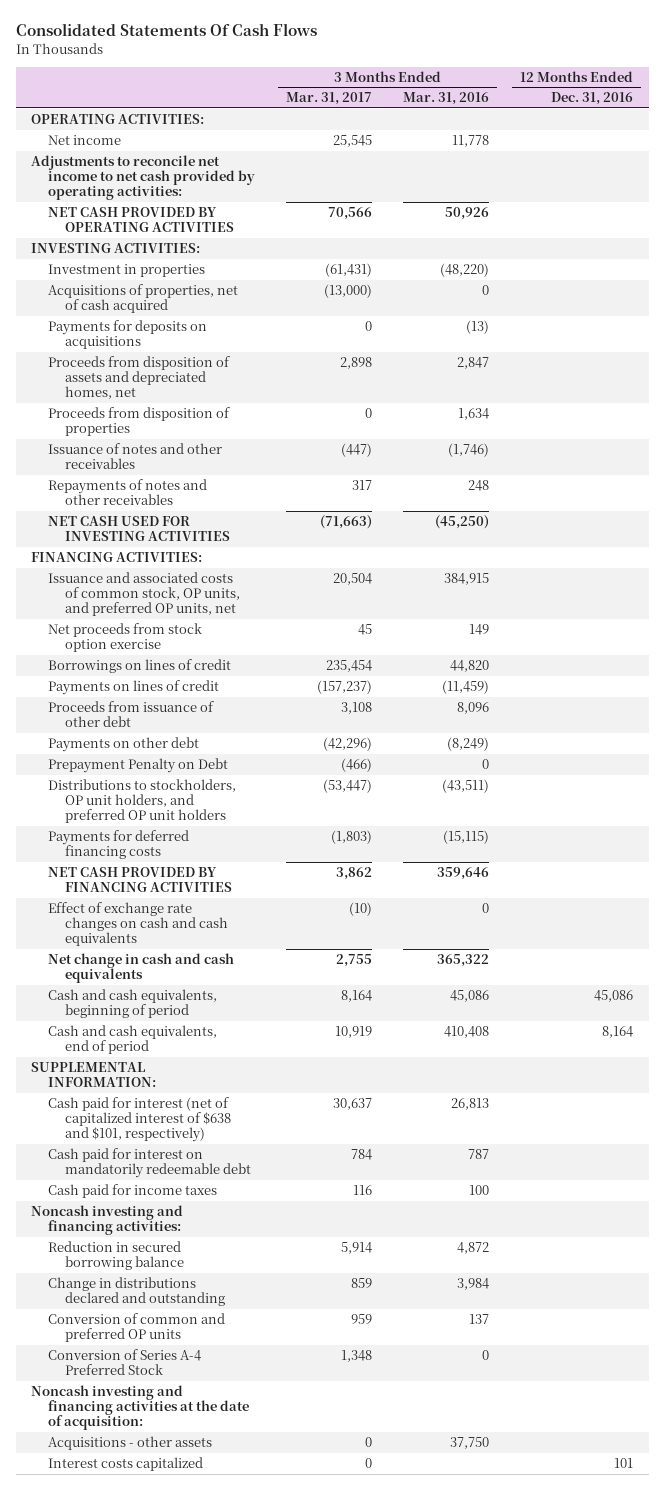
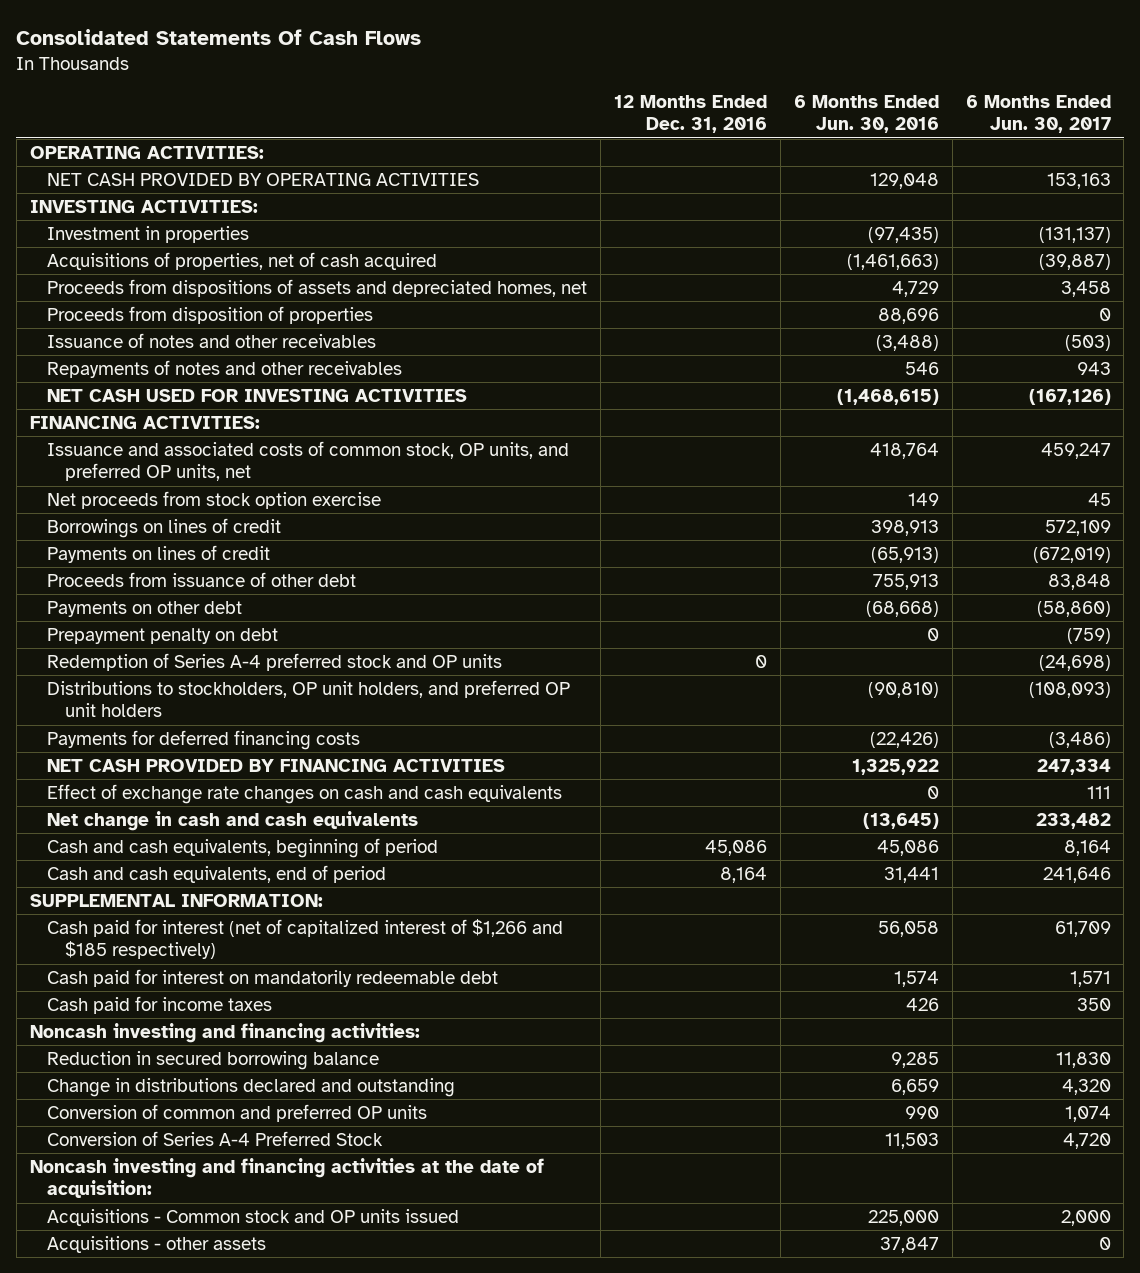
- | 3 Months Ended Mar. 31, 2017 | 3 Months Ended Mar. 31, 2016 | 12 Months Ended Dec. 31, 2016
+ | 12 Months Ended Dec. 31, 2016 | 6 Months Ended Jun. 30, 2016 | 6 Months Ended Jun. 30, 2017
- Net income | 25,545 | 11,778 |
- Adjustments to reconcile net income to net cash provided by operating activities:
- Payments for deposits on acquisitions | 0 | (13) |
- Proceeds from disposition of assets and depreciated homes, net | 2,898 | 2,847 |
+ Proceeds from dispositions of assets and depreciated homes, net | | 4,729 | 3,458
- Prepayment Penalty on Debt | (466) | 0 |
+ Prepayment penalty on debt | | 0 | (759)
+ Redemption of Series A-4 preferred stock and OP units | 0 | | (24,698)
- Cash paid for interest (net of capitalized interest of $638 and $101, respectively) | 30,637 | 26,813 |
+ Cash paid for interest (net of capitalized interest of $1,266 and $185 respectively) | | 56,058 | 61,709
+ Acquisitions - Common stock and OP units issued | | 225,000 | 2,000
- Interest costs capitalized | 0 | | 101

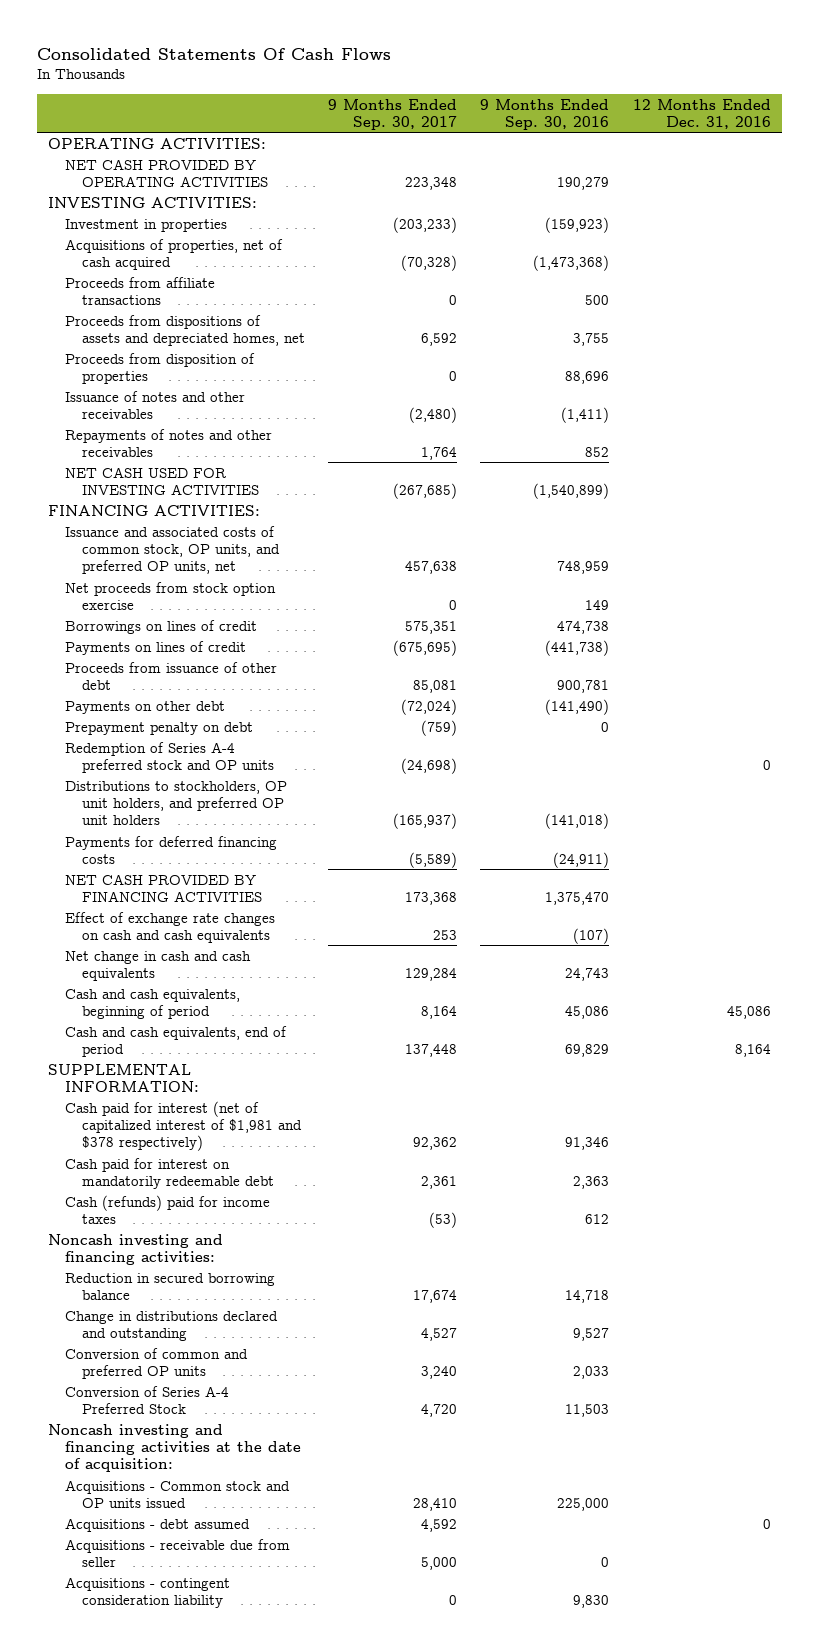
- | 12 Months Ended Dec. 31, 2016 | 6 Months Ended Jun. 30, 2016 | 6 Months Ended Jun. 30, 2017
+ | 9 Months Ended Sep. 30, 2017 | 9 Months Ended Sep. 30, 2016 | 12 Months Ended Dec. 31, 2016
+ Proceeds from affiliate transactions | 0 | 500 |
- Cash paid for interest (net of capitalized interest of $1,266 and $185 respectively) | | 56,058 | 61,709
+ Cash paid for interest (net of capitalized interest of $1,981 and $378 respectively) | 92,362 | 91,346 |
- Cash paid for income taxes | | 426 | 350
+ Cash (refunds) paid for income taxes | (53) | 612 |
- Acquisitions - other assets | | 37,847 | 0
+ Acquisitions - debt assumed | 4,592 | | 0
+ Acquisitions - receivable due from seller | 5,000 | 0 |
+ Acquisitions - contingent consideration liability | 0 | 9,830 |

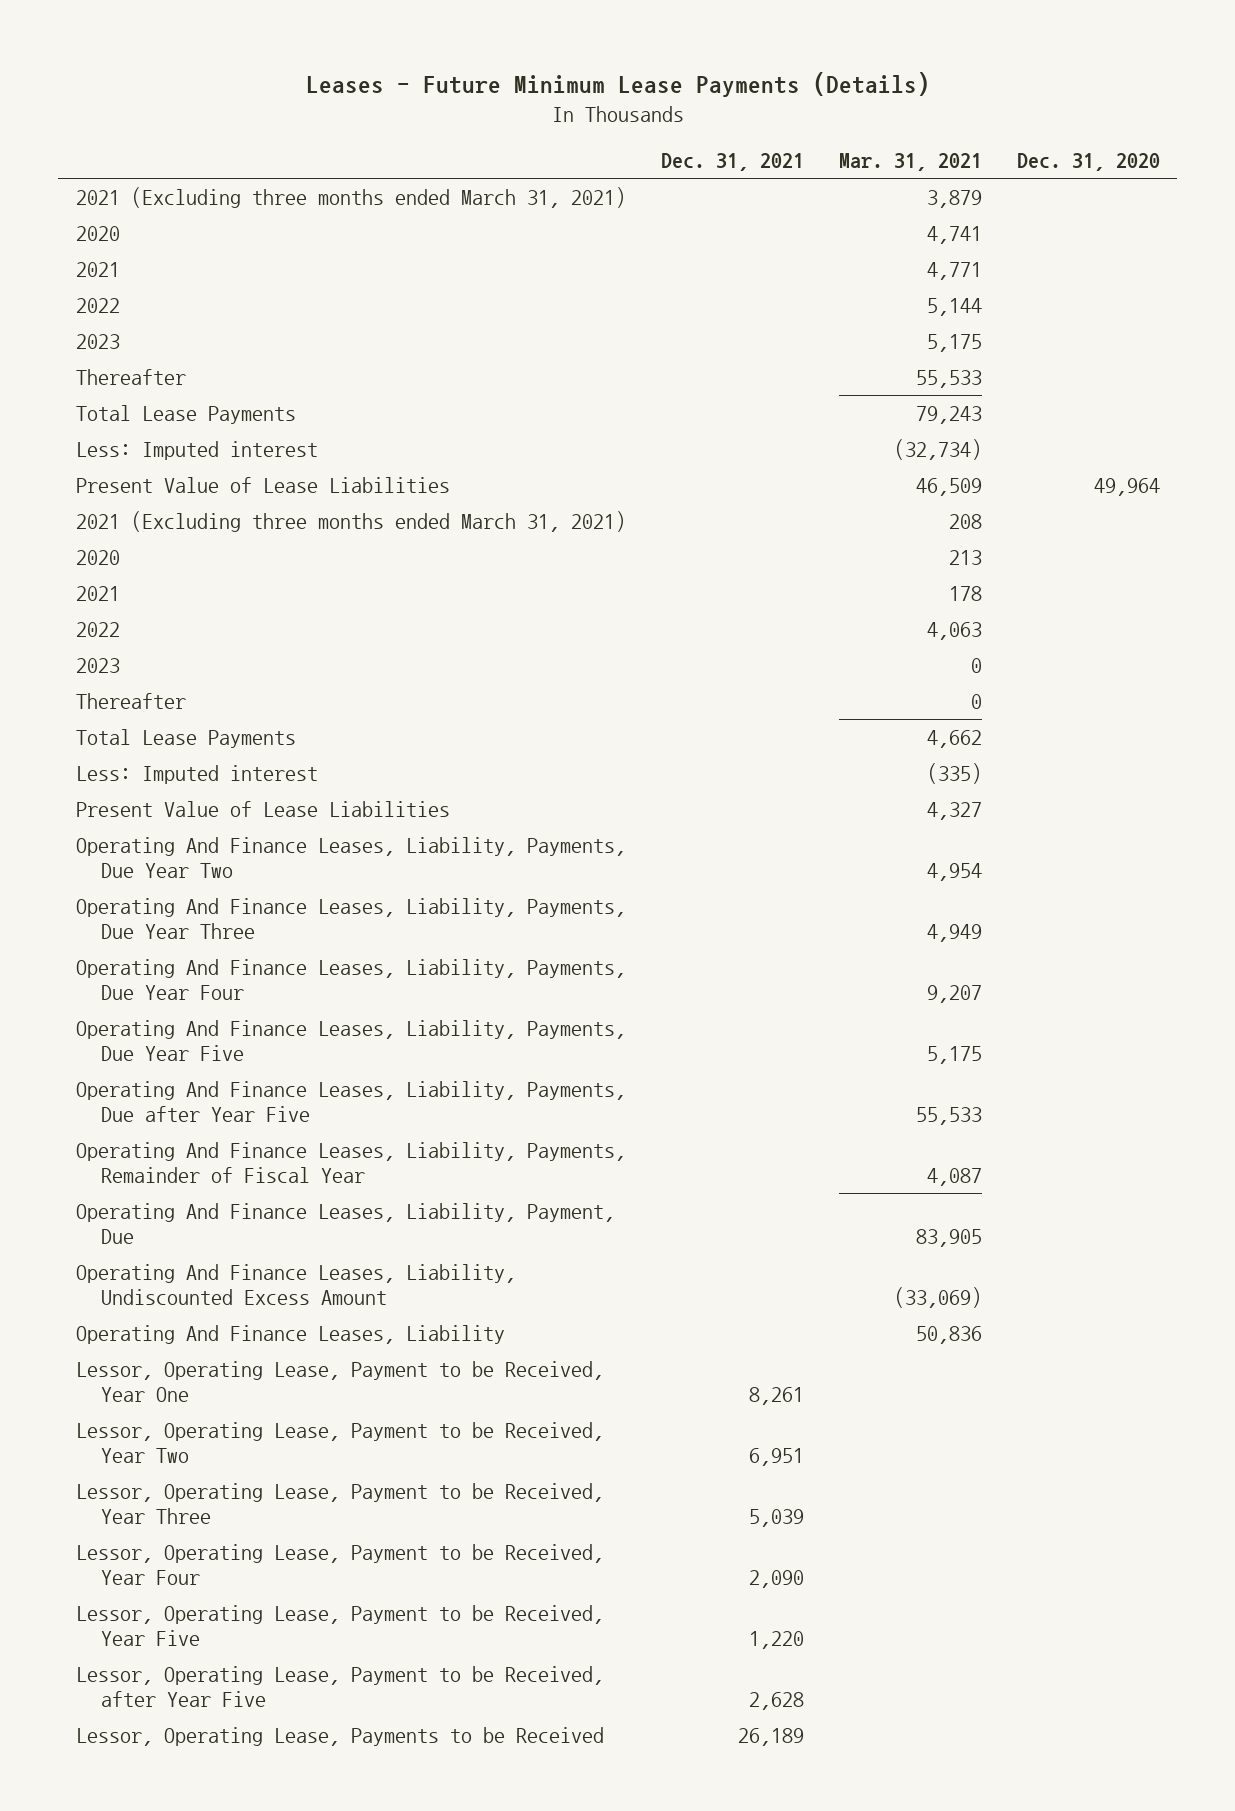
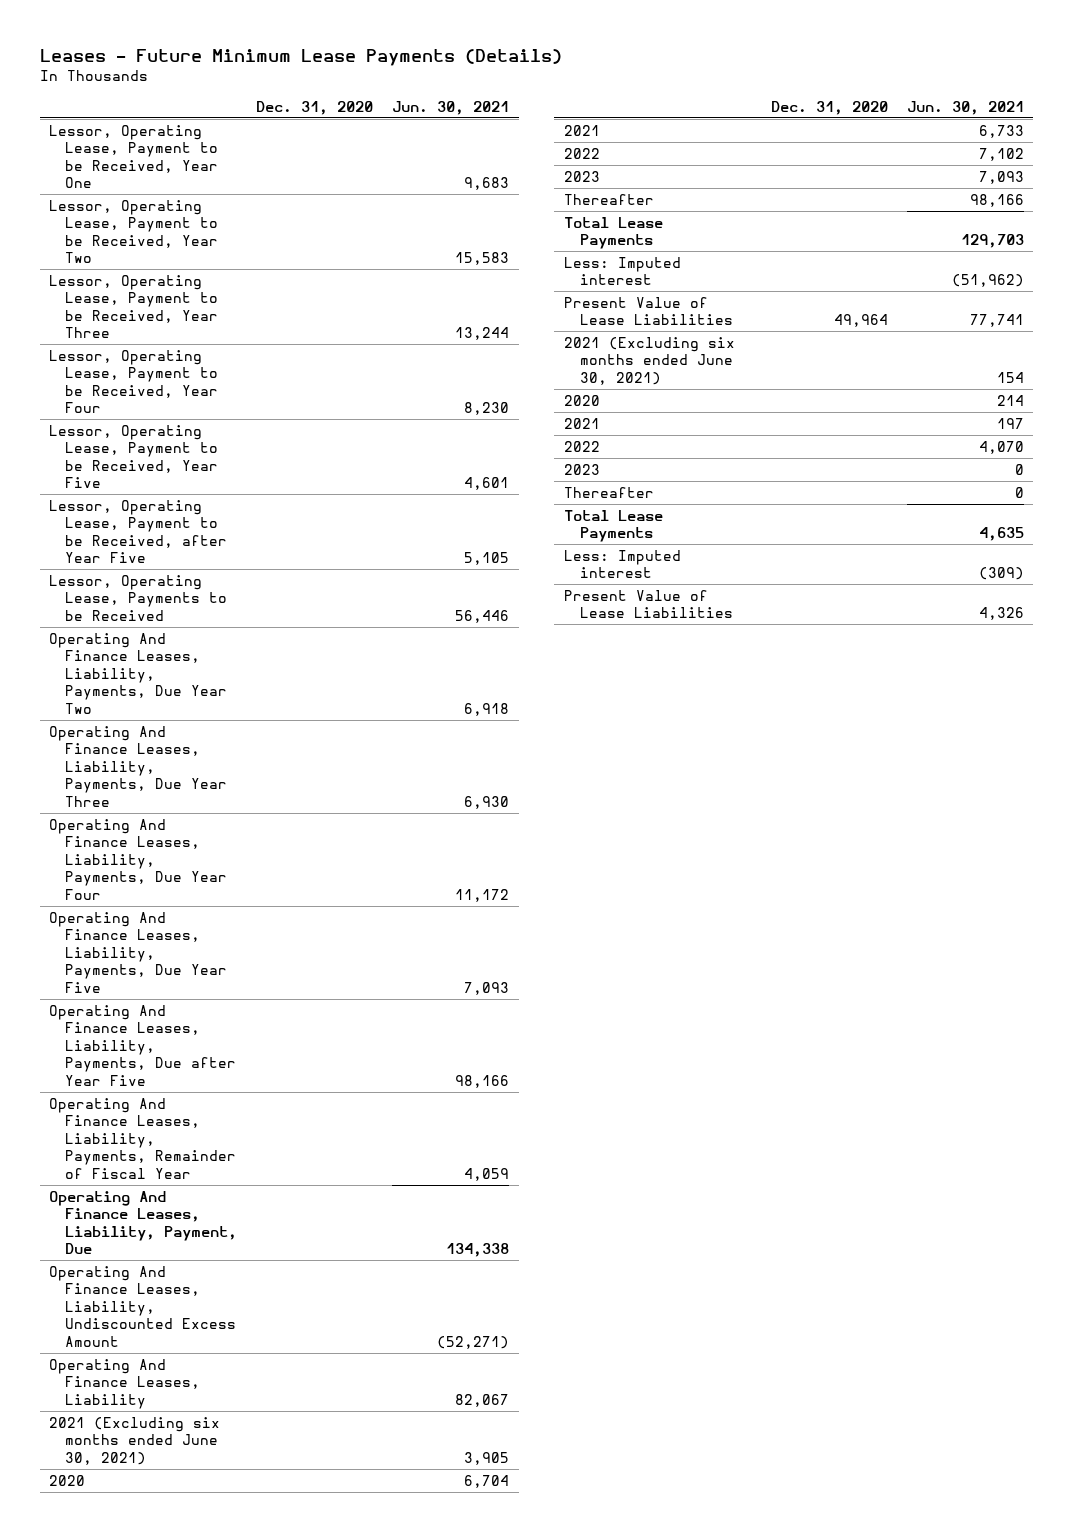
- | Dec. 31, 2021 | Mar. 31, 2021 | Dec. 31, 2020
+ | Dec. 31, 2020 | Jun. 30, 2021
- 2021 (Excluding three months ended March 31, 2021) | | 3,879 |
moved up: Lessor, Operating Lease, Payment to be Received, Year One | | 9,683
moved up: Lessor, Operating Lease, Payment to be Received, Year Two | | 15,583
moved up: Lessor, Operating Lease, Payment to be Received, Year Three | | 13,244
moved up: Lessor, Operating Lease, Payment to be Received, Year Four | | 8,230
moved up: Lessor, Operating Lease, Payment to be Received, Year Five | | 4,601
moved up: Lessor, Operating Lease, Payment to be Received, after Year Five | | 5,105
moved up: Lessor, Operating Lease, Payments to be Received | | 56,446
moved up: Operating And Finance Leases, Liability, Payments, Due Year Two | | 6,918
moved up: Operating And Finance Leases, Liability, Payments, Due Year Three | | 6,930
moved up: Operating And Finance Leases, Liability, Payments, Due Year Four | | 11,172
moved up: Operating And Finance Leases, Liability, Payments, Due Year Five | | 7,093
moved up: Operating And Finance Leases, Liability, Payments, Due after Year Five | | 98,166
moved up: Operating And Finance Leases, Liability, Payments, Remainder of Fiscal Year | | 4,059
moved up: Operating And Finance Leases, Liability, Payment, Due | | 134,338
moved up: Operating And Finance Leases, Liability, Undiscounted Excess Amount | | (52,271)
moved up: Operating And Finance Leases, Liability | | 82,067
+ 2021 (Excluding six months ended June 30, 2021) | | 3,905
- 2021 (Excluding three months ended March 31, 2021) | | 208 |
+ 2021 (Excluding six months ended June 30, 2021) | | 154

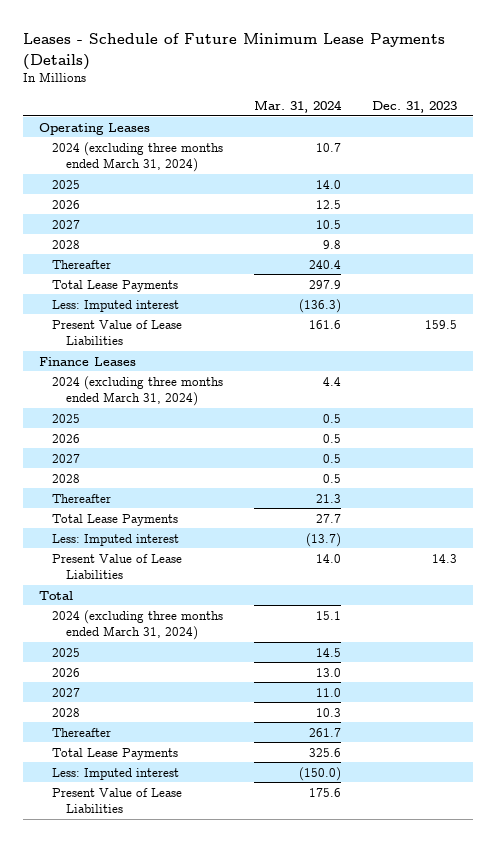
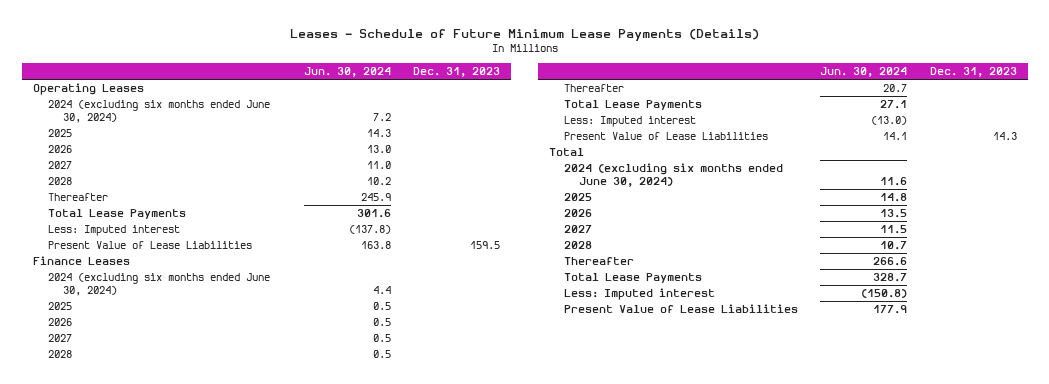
- | Mar. 31, 2024 | Dec. 31, 2023
+ | Jun. 30, 2024 | Dec. 31, 2023
- 2024 (excluding three months ended March 31, 2024) | 10.7 |
+ 2024 (excluding six months ended June 30, 2024) | 7.2 |
- 2024 (excluding three months ended March 31, 2024) | 4.4 |
+ 2024 (excluding six months ended June 30, 2024) | 4.4 |
- 2024 (excluding three months ended March 31, 2024) | 15.1 |
+ 2024 (excluding six months ended June 30, 2024) | 11.6 |

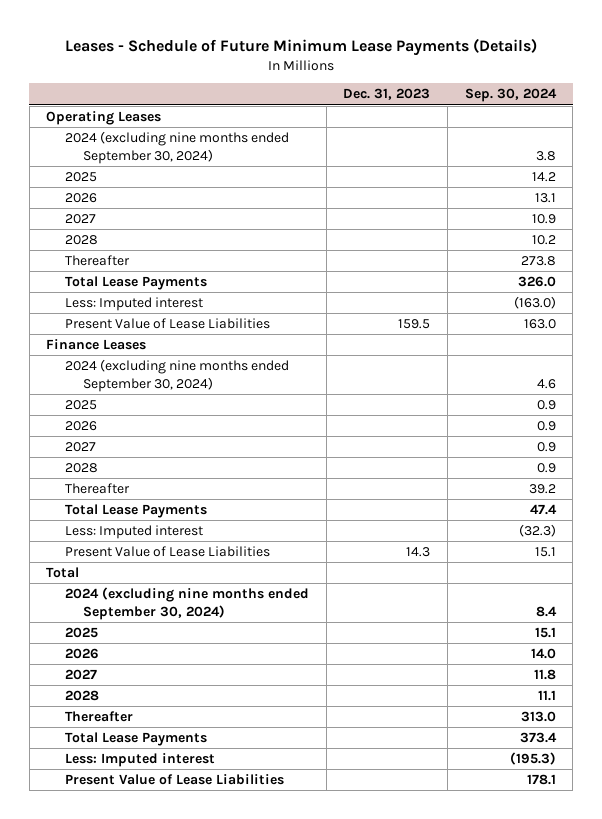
- | Jun. 30, 2024 | Dec. 31, 2023
+ | Dec. 31, 2023 | Sep. 30, 2024
- 2024 (excluding six months ended June 30, 2024) | 7.2 |
+ 2024 (excluding nine months ended September 30, 2024) | | 3.8
- 2024 (excluding six months ended June 30, 2024) | 4.4 |
+ 2024 (excluding nine months ended September 30, 2024) | | 4.6
- 2024 (excluding six months ended June 30, 2024) | 11.6 |
+ 2024 (excluding nine months ended September 30, 2024) | | 8.4

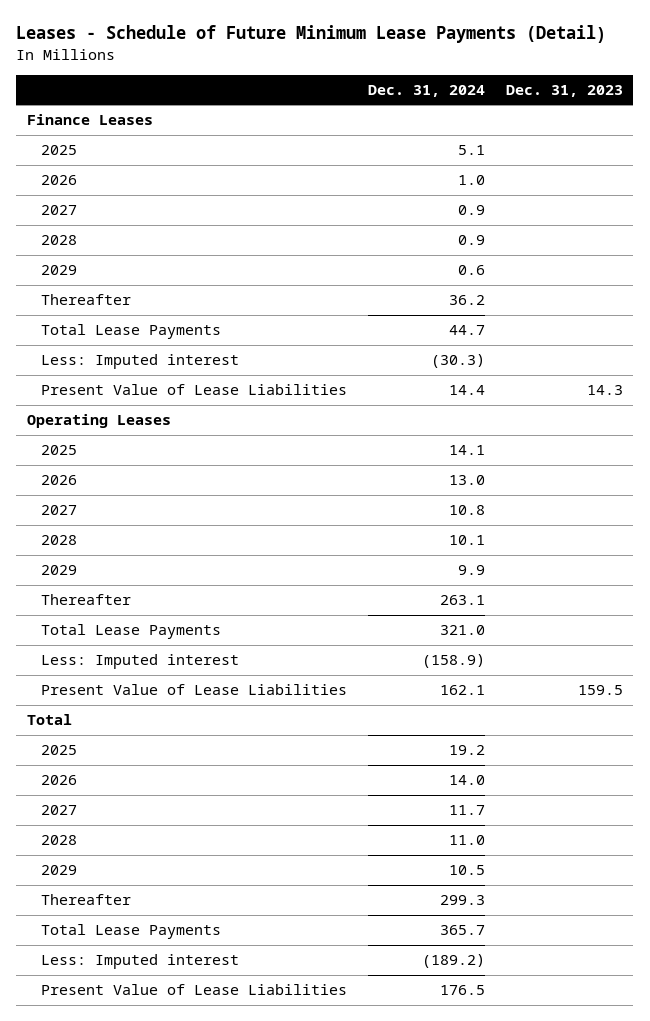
- Leases - Schedule of Future Minimum Lease Payments (Details)
+ Leases - Schedule of Future Minimum Lease Payments (Detail)
- | Dec. 31, 2023 | Sep. 30, 2024
+ | Dec. 31, 2024 | Dec. 31, 2023
- 2024 (excluding nine months ended September 30, 2024) | | 3.8
moved up: Finance Leases
+ 2029 | 0.6 |
- 2024 (excluding nine months ended September 30, 2024) | | 4.6
moved up: Present Value of Lease Liabilities | 14.4 | 14.3
moved down: Operating Leases
+ 2029 | 9.9 |
moved down: Present Value of Lease Liabilities | 162.1 | 159.5
- 2024 (excluding nine months ended September 30, 2024) | | 8.4
+ 2029 | 10.5 |

